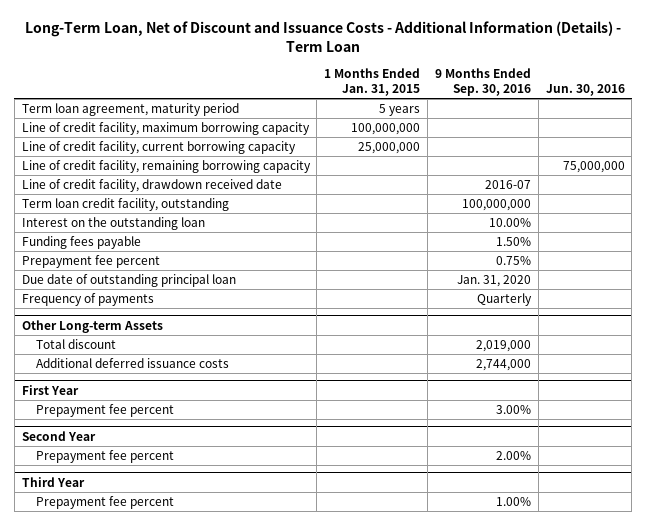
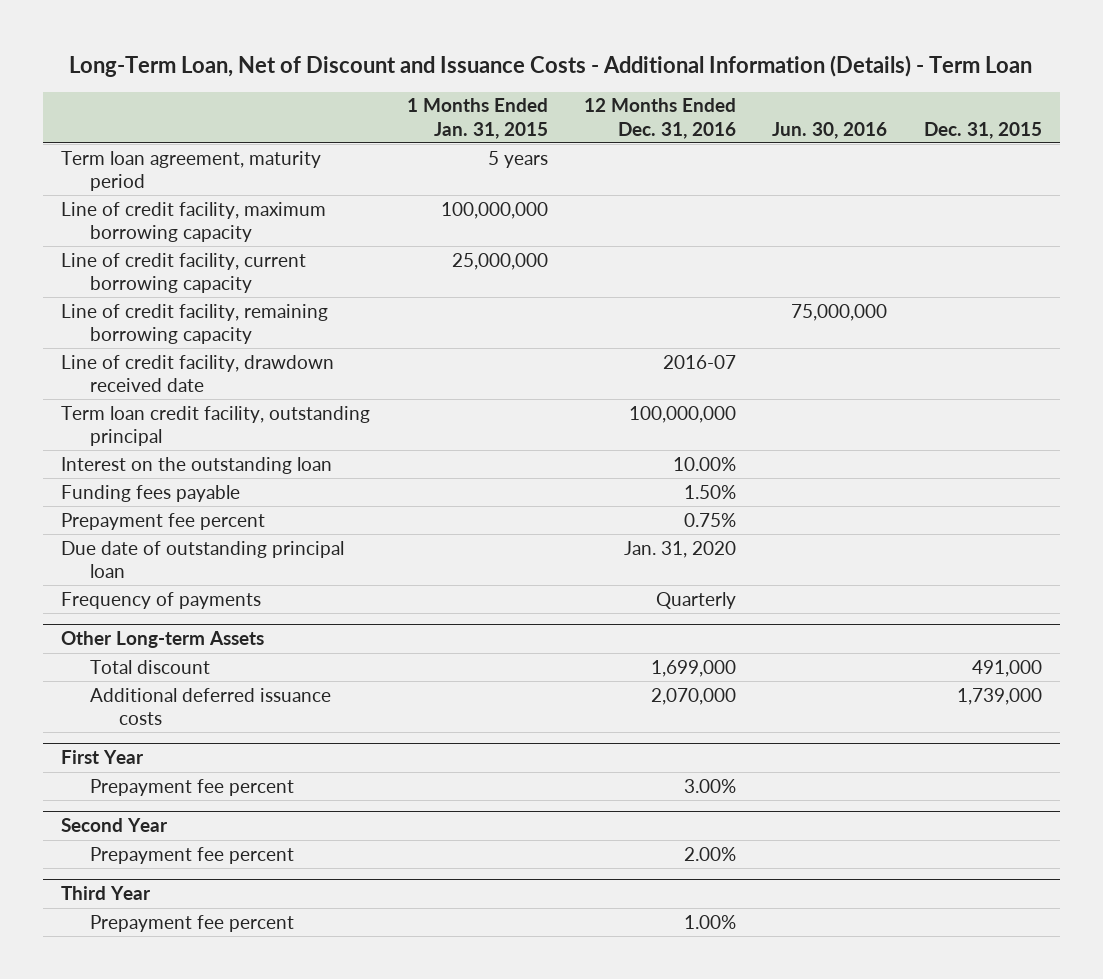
- | 1 Months Ended Jan. 31, 2015 | 9 Months Ended Sep. 30, 2016 | Jun. 30, 2016
+ | 1 Months Ended Jan. 31, 2015 | 12 Months Ended Dec. 31, 2016 | Jun. 30, 2016 | Dec. 31, 2015
- Term loan credit facility, outstanding | | 100,000,000 |
+ Term loan credit facility, outstanding principal | | 100,000,000 | |

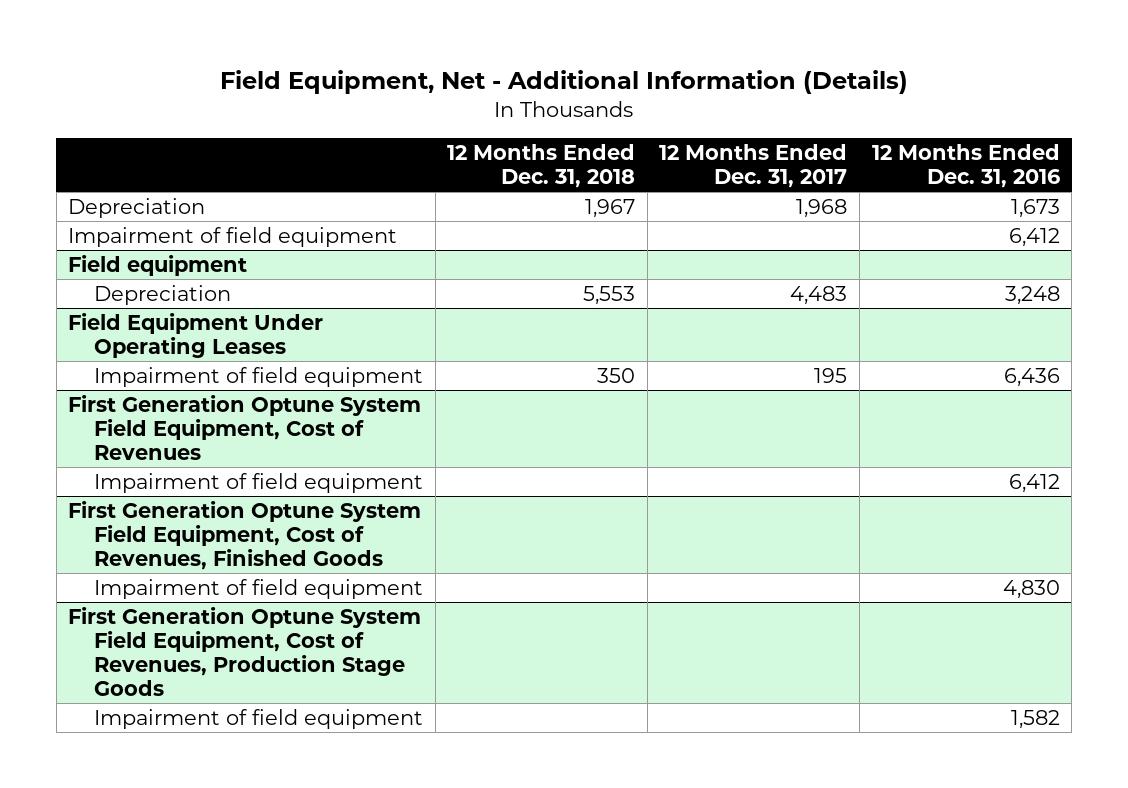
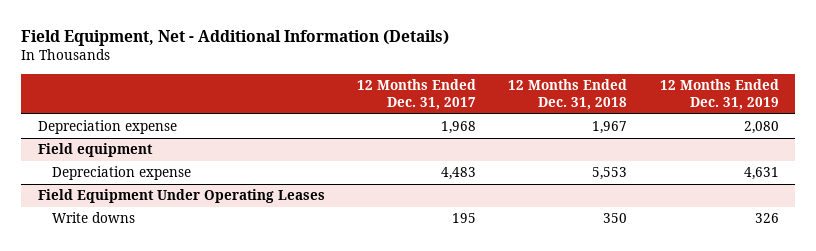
- | 12 Months Ended Dec. 31, 2018 | 12 Months Ended Dec. 31, 2017 | 12 Months Ended Dec. 31, 2016
+ | 12 Months Ended Dec. 31, 2017 | 12 Months Ended Dec. 31, 2018 | 12 Months Ended Dec. 31, 2019
- Depreciation | 1,967 | 1,968 | 1,673
- Impairment of field equipment | | | 6,412
+ Depreciation expense | 1,968 | 1,967 | 2,080
@ Field equipment
- Depreciation | 5,553 | 4,483 | 3,248
+ Depreciation expense | 4,483 | 5,553 | 4,631
@ Field Equipment Under Operating Leases
- Impairment of field equipment | 350 | 195 | 6,436
- First Generation Optune System Field Equipment, Cost of Revenues
- Impairment of field equipment | | | 6,412
- First Generation Optune System Field Equipment, Cost of Revenues, Finished Goods
- Impairment of field equipment | | | 4,830
- First Generation Optune System Field Equipment, Cost of Revenues, Production Stage Goods
- Impairment of field equipment | | | 1,582
@ Field Equipment Under Operating Leases
+ Write downs | 195 | 350 | 326

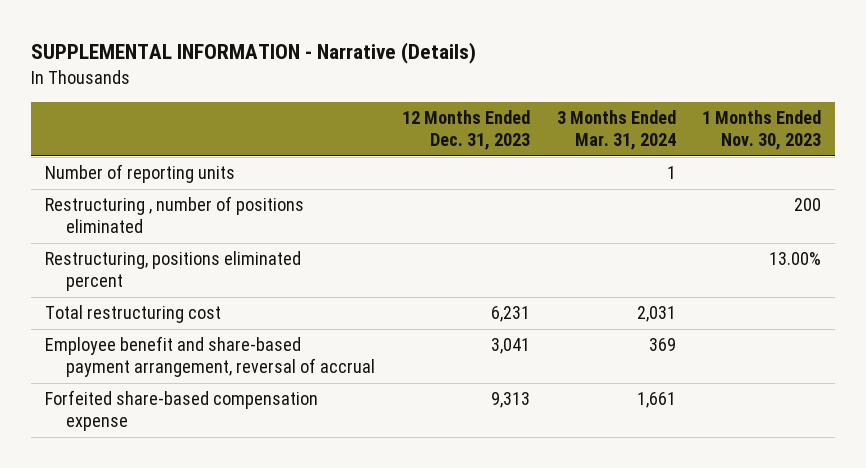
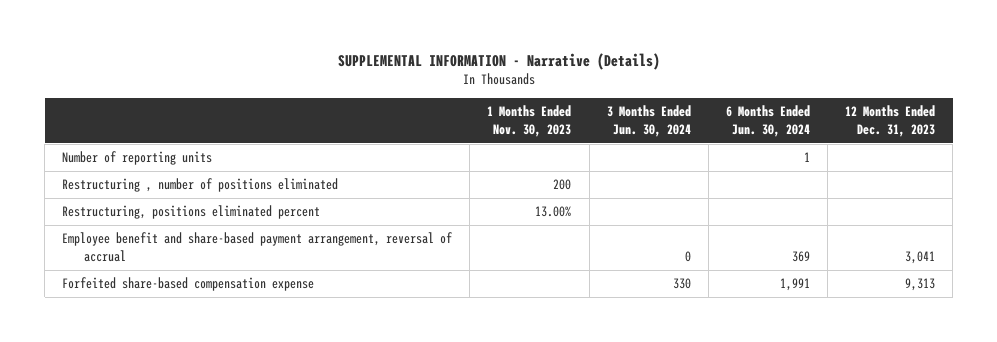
- | 12 Months Ended Dec. 31, 2023 | 3 Months Ended Mar. 31, 2024 | 1 Months Ended Nov. 30, 2023
+ | 1 Months Ended Nov. 30, 2023 | 3 Months Ended Jun. 30, 2024 | 6 Months Ended Jun. 30, 2024 | 12 Months Ended Dec. 31, 2023
- Total restructuring cost | 6,231 | 2,031 |

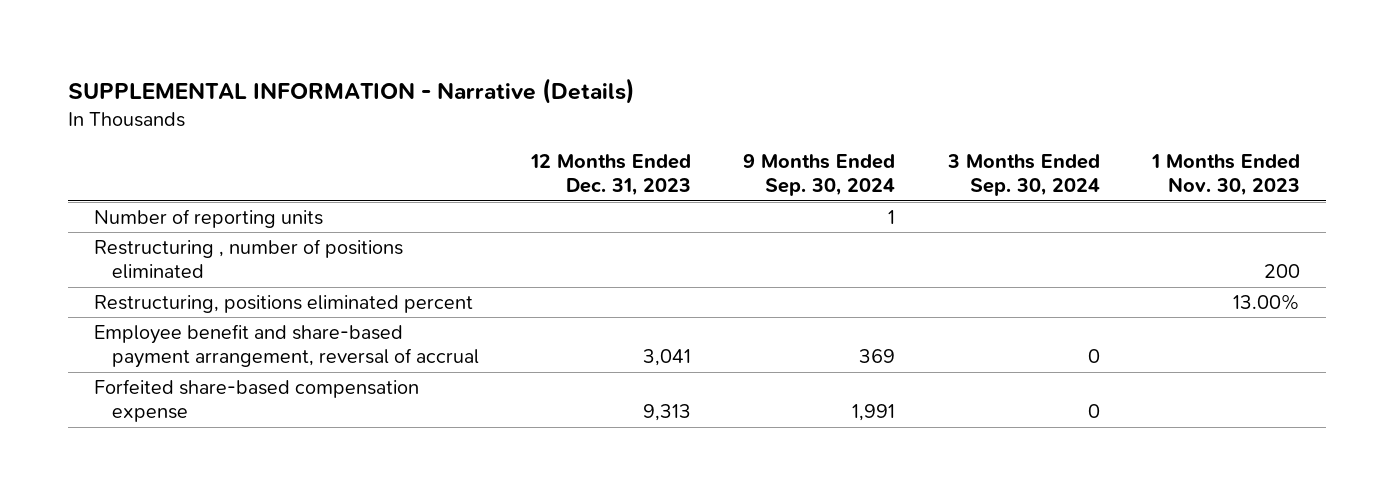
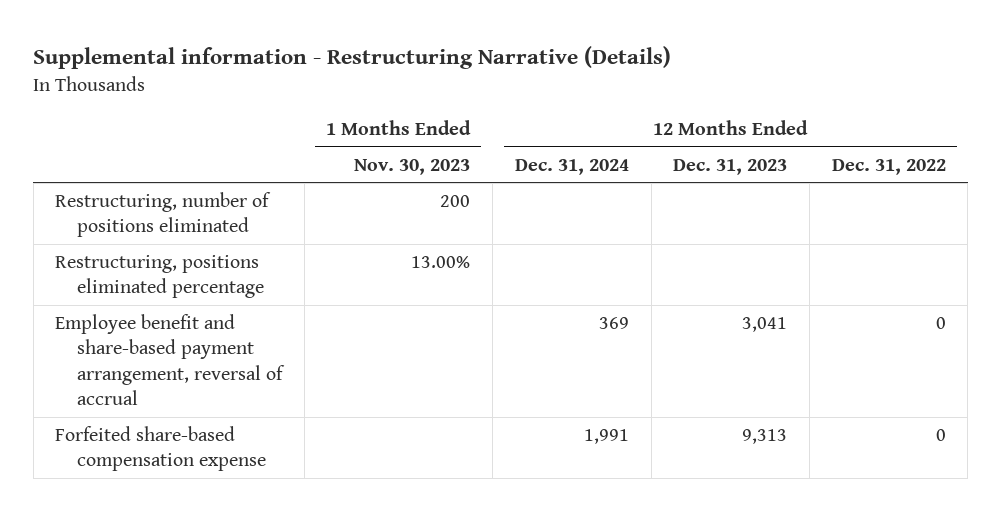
- SUPPLEMENTAL INFORMATION - Narrative (Details)
+ Supplemental information - Restructuring Narrative (Details)
- | 12 Months Ended Dec. 31, 2023 | 9 Months Ended Sep. 30, 2024 | 3 Months Ended Sep. 30, 2024 | 1 Months Ended Nov. 30, 2023
+ | 1 Months Ended Nov. 30, 2023 | 12 Months Ended Dec. 31, 2024 | 12 Months Ended Dec. 31, 2023 | 12 Months Ended Dec. 31, 2022
- Number of reporting units | | 1 | |
- Restructuring , number of positions eliminated | | | | 200
- Restructuring, positions eliminated percent | | | | 13.00%
+ Restructuring, number of positions eliminated | 200 | | |
+ Restructuring, positions eliminated percentage | 13.00% | | |

